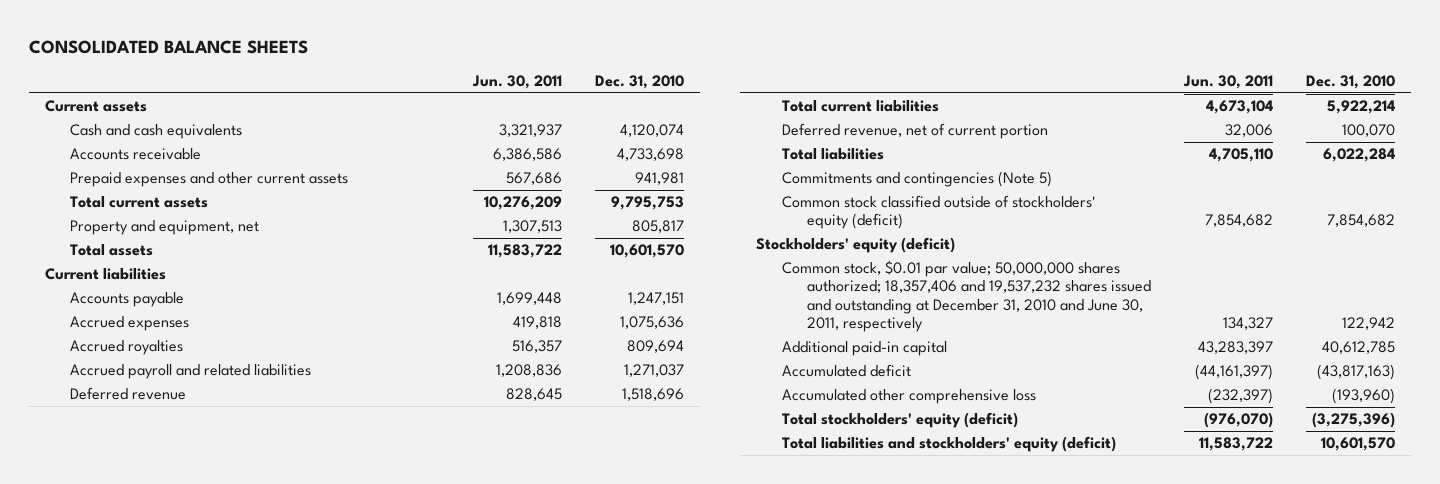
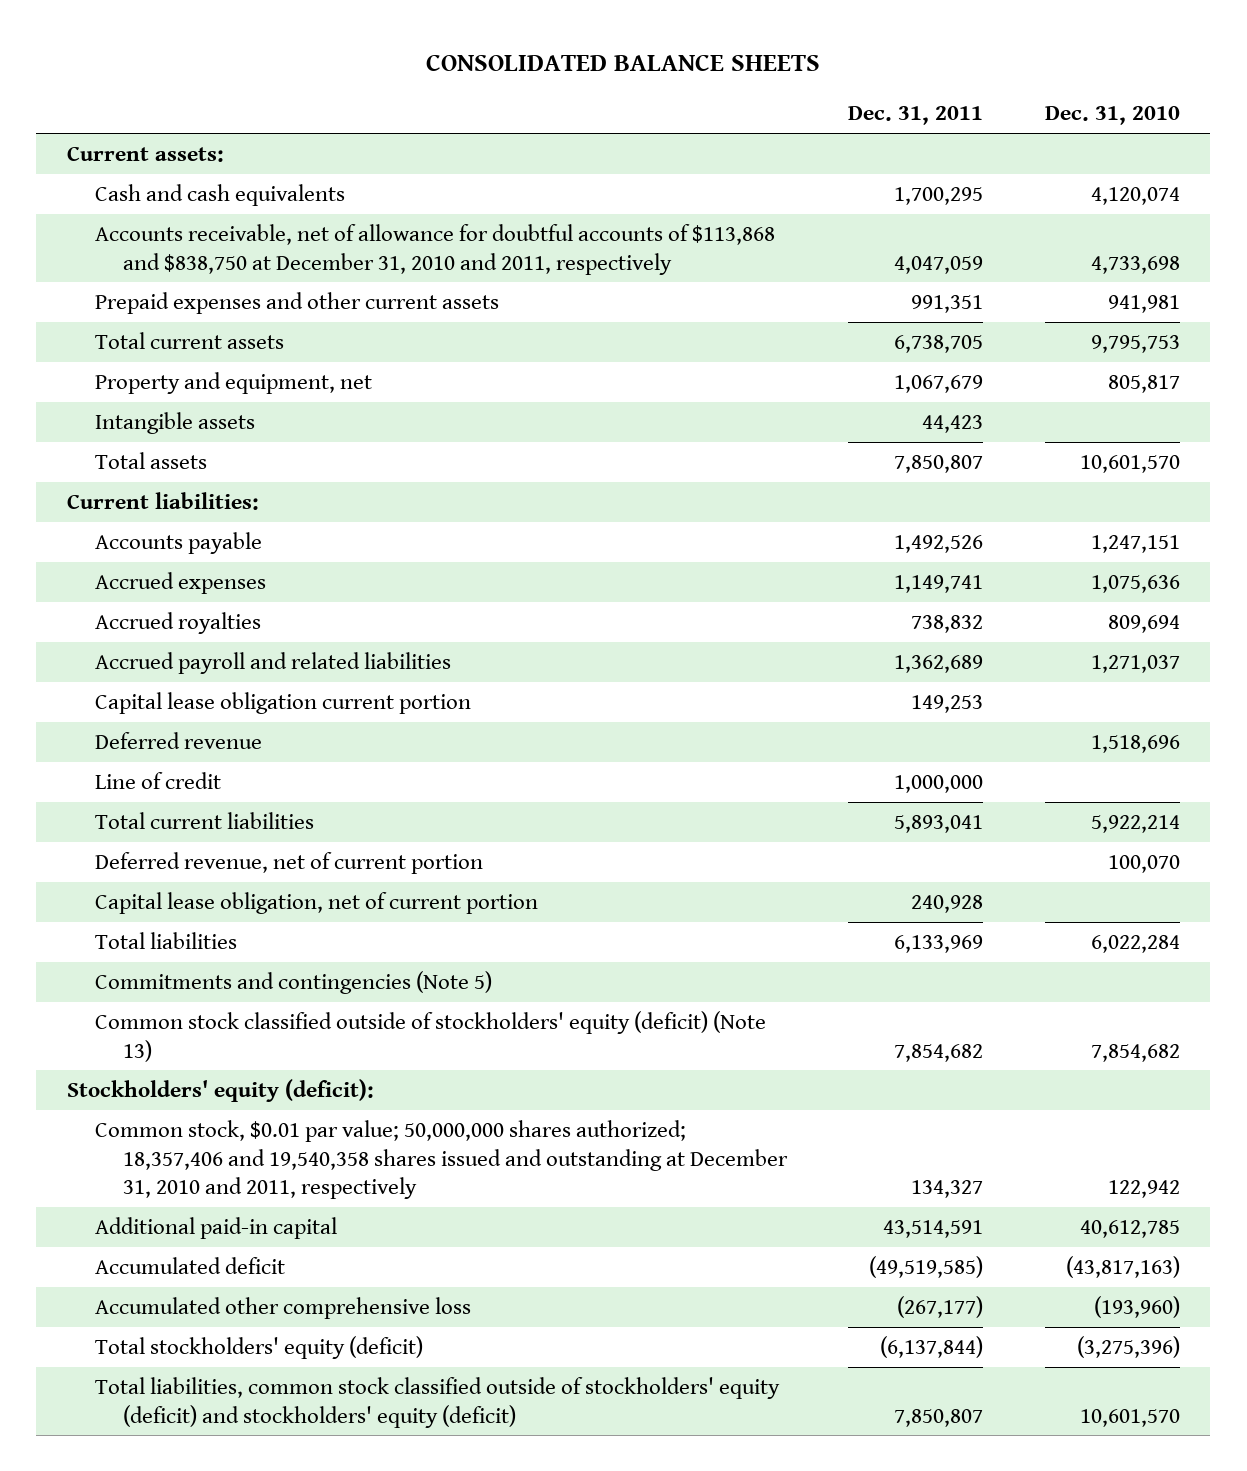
- | Jun. 30, 2011 | Dec. 31, 2010
+ | Dec. 31, 2011 | Dec. 31, 2010
- Current assets
+ Current assets:
- Accounts receivable | 6,386,586 | 4,733,698
+ Accounts receivable, net of allowance for doubtful accounts of $113,868 and $838,750 at December 31, 2010 and 2011, respectively | 4,047,059 | 4,733,698
+ Intangible assets | 44,423 |
- Current liabilities
+ Current liabilities:
+ Capital lease obligation current portion | 149,253 |
+ Line of credit | 1,000,000 |
+ Capital lease obligation, net of current portion | 240,928 |
- Common stock classified outside of stockholders' equity (deficit) | 7,854,682 | 7,854,682
- Stockholders' equity (deficit)
- Common stock, $0.01 par value; 50,000,000 shares authorized; 18,357,406 and 19,537,232 shares issued and outstanding at December 31, 2010 and June 30, 2011, respectively | 134,327 | 122,942
+ Common stock classified outside of stockholders' equity (deficit) (Note 13) | 7,854,682 | 7,854,682
+ Stockholders' equity (deficit):
+ Common stock, $0.01 par value; 50,000,000 shares authorized; 18,357,406 and 19,540,358 shares issued and outstanding at December 31, 2010 and 2011, respectively | 134,327 | 122,942
- Total liabilities and stockholders' equity (deficit) | 11,583,722 | 10,601,570
+ Total liabilities, common stock classified outside of stockholders' equity (deficit) and stockholders' equity (deficit) | 7,850,807 | 10,601,570

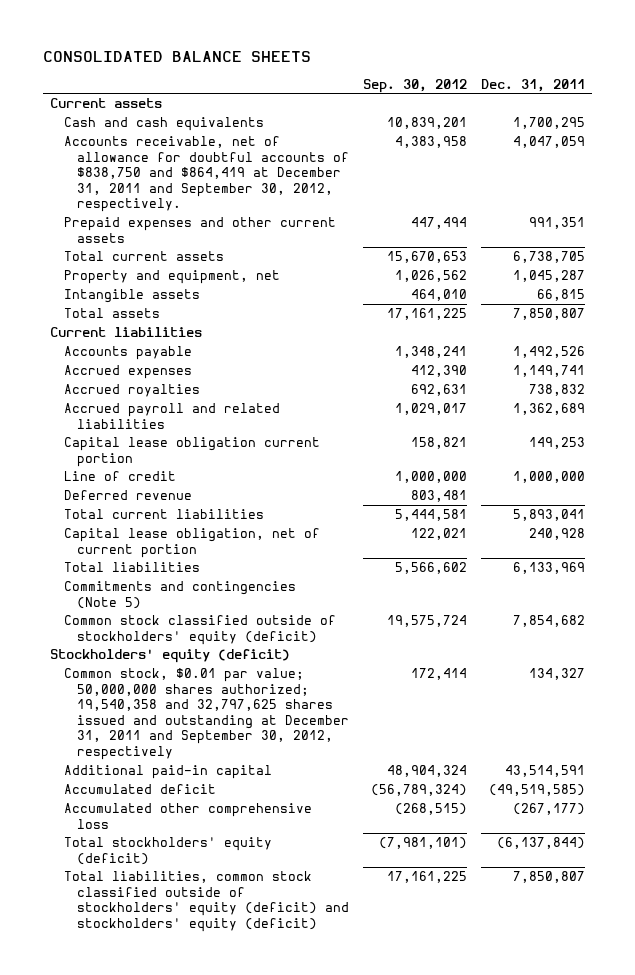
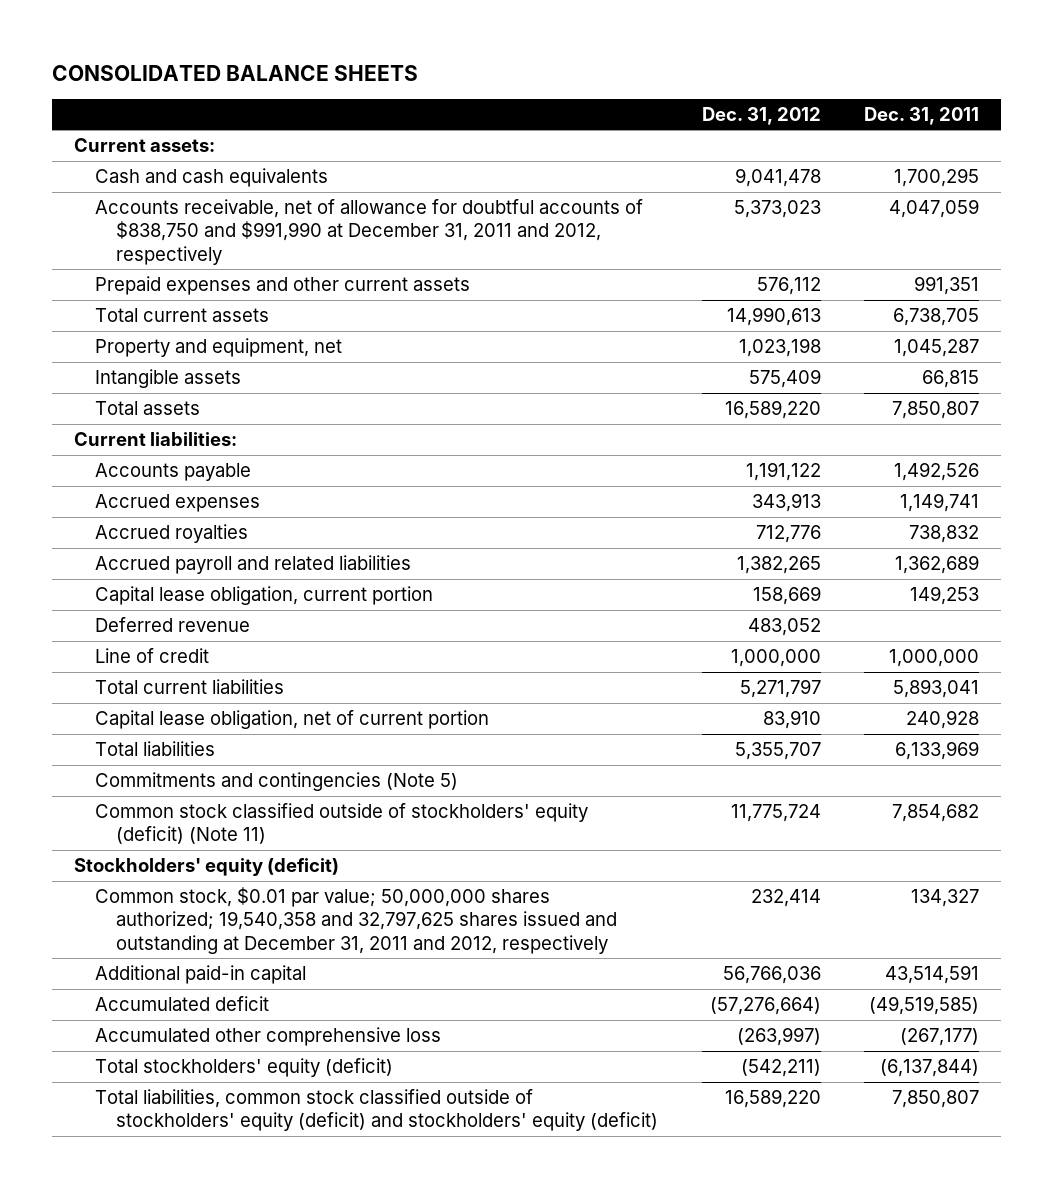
- | Sep. 30, 2012 | Dec. 31, 2011
+ | Dec. 31, 2012 | Dec. 31, 2011
- Current assets
+ Current assets:
- Accounts receivable, net of allowance for doubtful accounts of $838,750 and $864,419 at December 31, 2011 and September 30, 2012, respectively. | 4,383,958 | 4,047,059
+ Accounts receivable, net of allowance for doubtful accounts of $838,750 and $991,990 at December 31, 2011 and 2012, respectively | 5,373,023 | 4,047,059
- Current liabilities
+ Current liabilities:
- Capital lease obligation current portion | 158,821 | 149,253
+ Capital lease obligation, current portion | 158,669 | 149,253
moved down: Line of credit | 1,000,000 | 1,000,000
- Common stock classified outside of stockholders' equity (deficit) | 19,575,724 | 7,854,682
+ Common stock classified outside of stockholders' equity (deficit) (Note 11) | 11,775,724 | 7,854,682
- Common stock, $0.01 par value; 50,000,000 shares authorized; 19,540,358 and 32,797,625 shares issued and outstanding at December 31, 2011 and September 30, 2012, respectively | 172,414 | 134,327
+ Common stock, $0.01 par value; 50,000,000 shares authorized; 19,540,358 and 32,797,625 shares issued and outstanding at December 31, 2011 and 2012, respectively | 232,414 | 134,327

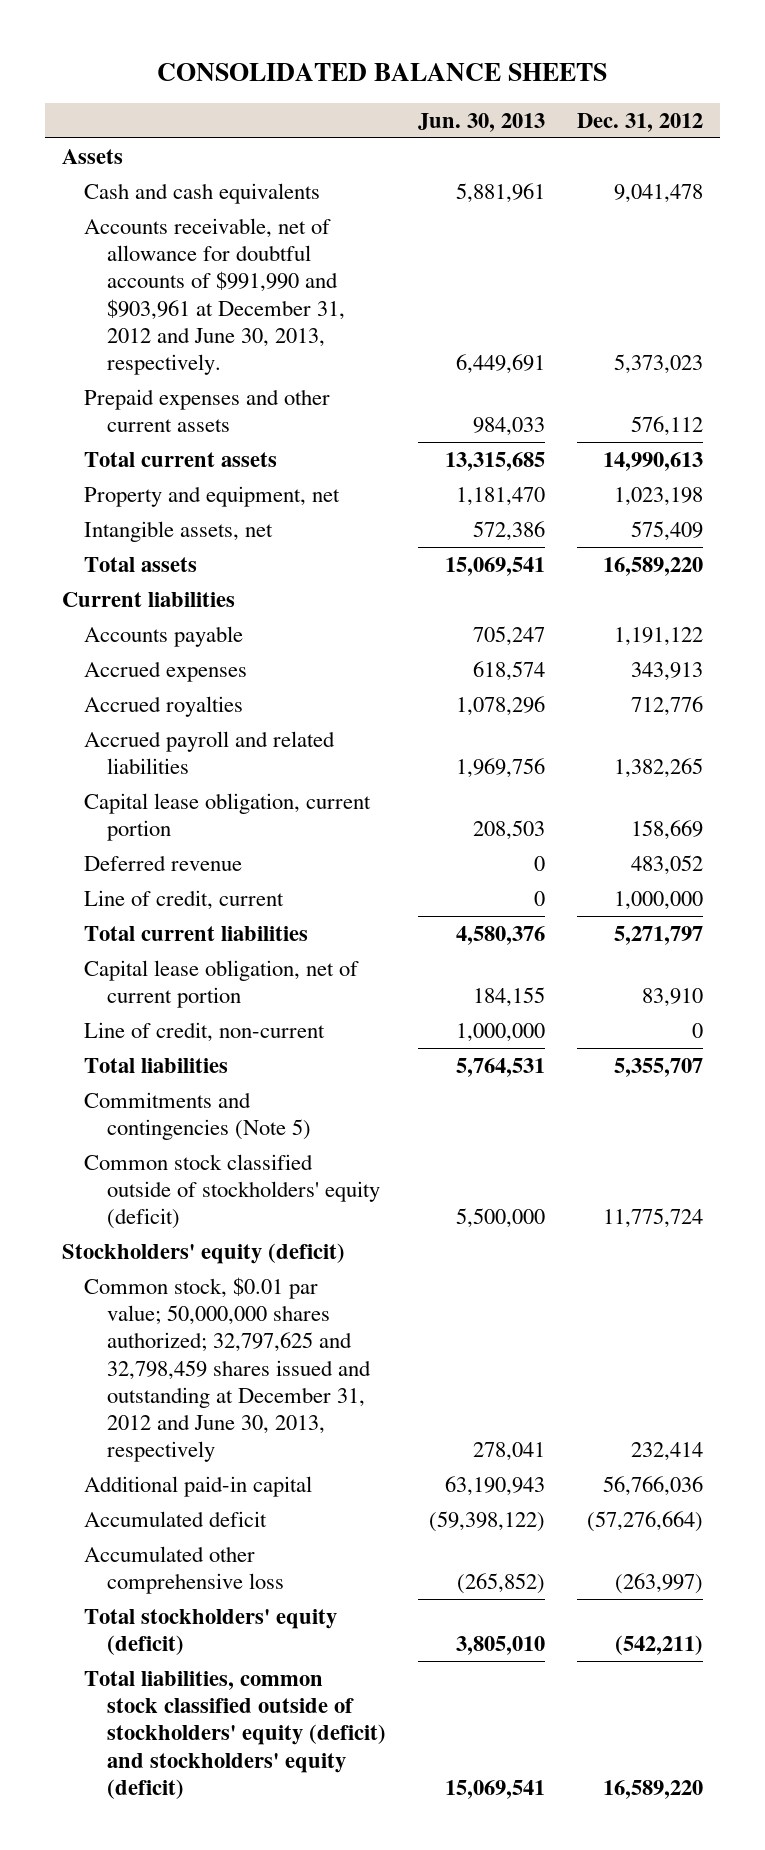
- | Dec. 31, 2012 | Dec. 31, 2011
+ | Jun. 30, 2013 | Dec. 31, 2012
- Current assets:
+ Assets
- Accounts receivable, net of allowance for doubtful accounts of $838,750 and $991,990 at December 31, 2011 and 2012, respectively | 5,373,023 | 4,047,059
+ Accounts receivable, net of allowance for doubtful accounts of $991,990 and $903,961 at December 31, 2012 and June 30, 2013, respectively. | 6,449,691 | 5,373,023
- Intangible assets | 575,409 | 66,815
+ Intangible assets, net | 572,386 | 575,409
- Current liabilities:
+ Current liabilities
- Line of credit | 1,000,000 | 1,000,000
+ Line of credit, current | 0 | 1,000,000
+ Line of credit, non-current | 1,000,000 | 0
- Common stock classified outside of stockholders' equity (deficit) (Note 11) | 11,775,724 | 7,854,682
+ Common stock classified outside of stockholders' equity (deficit) | 5,500,000 | 11,775,724
- Common stock, $0.01 par value; 50,000,000 shares authorized; 19,540,358 and 32,797,625 shares issued and outstanding at December 31, 2011 and 2012, respectively | 232,414 | 134,327
+ Common stock, $0.01 par value; 50,000,000 shares authorized; 32,797,625 and 32,798,459 shares issued and outstanding at December 31, 2012 and June 30, 2013, respectively | 278,041 | 232,414

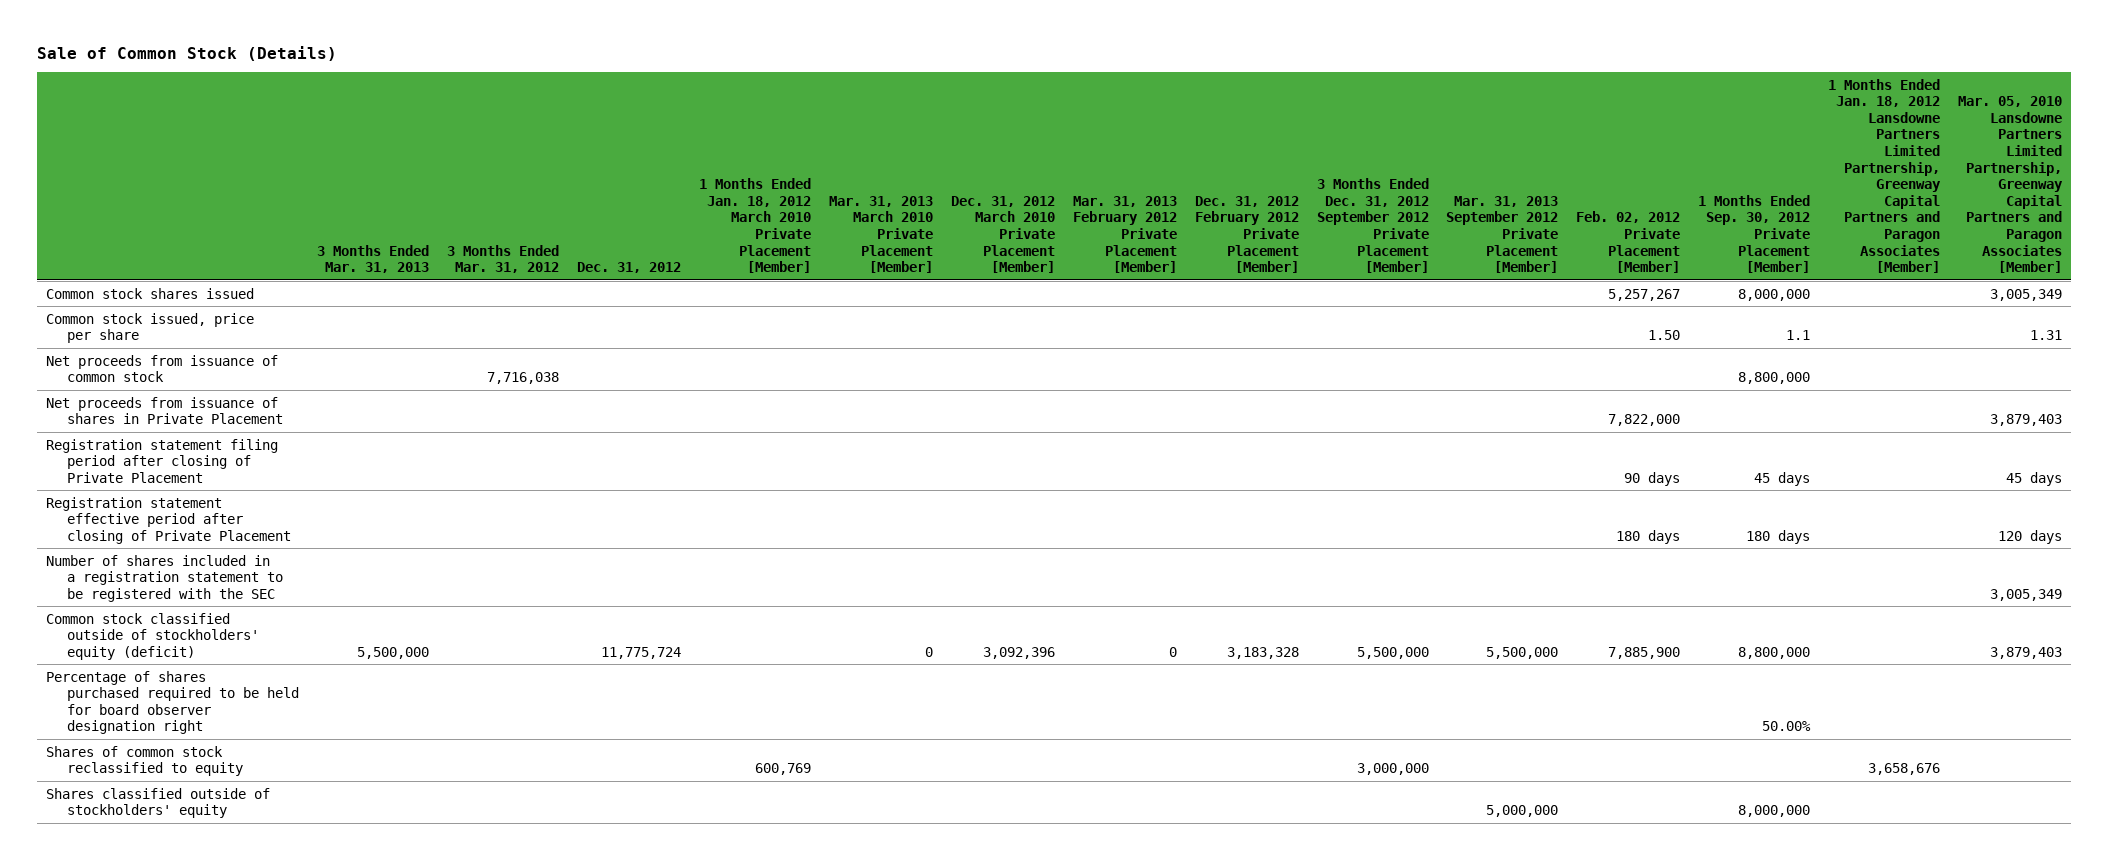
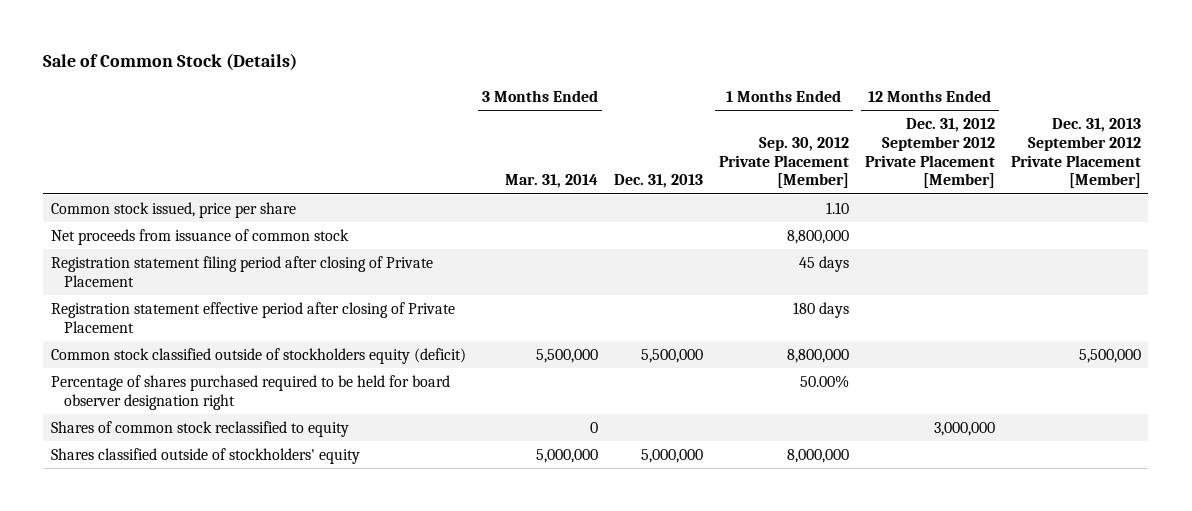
- | 3 Months Ended Mar. 31, 2013 | 3 Months Ended Mar. 31, 2012 | Dec. 31, 2012 | 1 Months Ended Jan. 18, 2012 March 2010 Private Placement [Member] | Mar. 31, 2013 March 2010 Private Placement [Member] | Dec. 31, 2012 March 2010 Private Placement [Member] | Mar. 31, 2013 February 2012 Private Placement [Member] | Dec. 31, 2012 February 2012 Private Placement [Member] | 3 Months Ended Dec. 31, 2012 September 2012 Private Placement [Member] | Mar. 31, 2013 September 2012 Private Placement [Member] | Feb. 02, 2012 Private Placement [Member] | 1 Months Ended Sep. 30, 2012 Private Placement [Member] | 1 Months Ended Jan. 18, 2012 Lansdowne Partners Limited Partnership, Greenway Capital Partners and Paragon Associates [Member] | Mar. 05, 2010 Lansdowne Partners Limited Partnership, Greenway Capital Partners and Paragon Associates [Member]
+ | 3 Months Ended Mar. 31, 2014 | Dec. 31, 2013 | 1 Months Ended Sep. 30, 2012 Private Placement [Member] | 12 Months Ended Dec. 31, 2012 September 2012 Private Placement [Member] | Dec. 31, 2013 September 2012 Private Placement [Member]
- Common stock shares issued | | | | | | | | | | | 5,257,267 | 8,000,000 | | 3,005,349
- Common stock issued, price per share | | | | | | | | | | | 1.50 | 1.1 | | 1.31
+ Common stock issued, price per share | | | 1.10 | |
- Net proceeds from issuance of shares in Private Placement | | | | | | | | | | | 7,822,000 | | | 3,879,403
- Number of shares included in a registration statement to be registered with the SEC | | | | | | | | | | | | | | 3,005,349
- Common stock classified outside of stockholders' equity (deficit) | 5,500,000 | | 11,775,724 | | 0 | 3,092,396 | 0 | 3,183,328 | 5,500,000 | 5,500,000 | 7,885,900 | 8,800,000 | | 3,879,403
+ Common stock classified outside of stockholders equity (deficit) | 5,500,000 | 5,500,000 | 8,800,000 | | 5,500,000

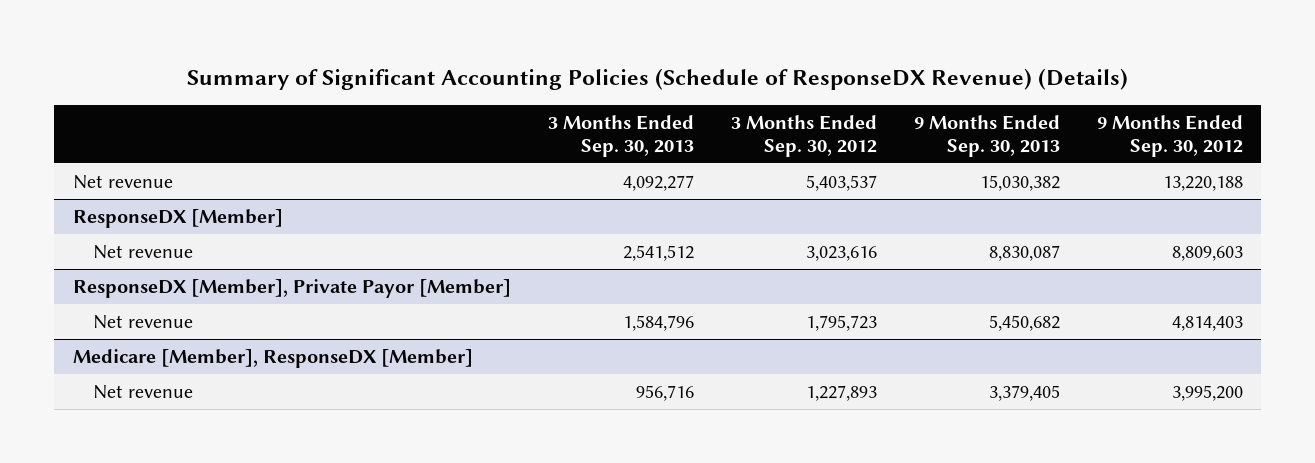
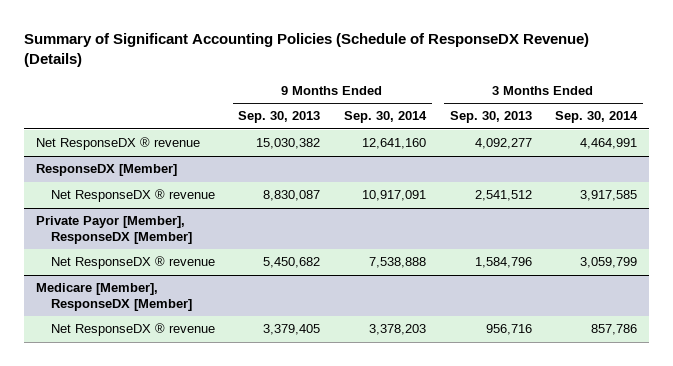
- | 3 Months Ended Sep. 30, 2013 | 3 Months Ended Sep. 30, 2012 | 9 Months Ended Sep. 30, 2013 | 9 Months Ended Sep. 30, 2012
+ | 9 Months Ended Sep. 30, 2013 | 9 Months Ended Sep. 30, 2014 | 3 Months Ended Sep. 30, 2013 | 3 Months Ended Sep. 30, 2014
- Net revenue | 4,092,277 | 5,403,537 | 15,030,382 | 13,220,188
+ Net ResponseDX ® revenue | 15,030,382 | 12,641,160 | 4,092,277 | 4,464,991
@ ResponseDX [Member]
- Net revenue | 2,541,512 | 3,023,616 | 8,830,087 | 8,809,603
- ResponseDX [Member], Private Payor [Member]
- Net revenue | 1,584,796 | 1,795,723 | 5,450,682 | 4,814,403
@ ResponseDX [Member]
+ Net ResponseDX ® revenue | 8,830,087 | 10,917,091 | 2,541,512 | 3,917,585
+ Private Payor [Member], ResponseDX [Member]
+ Net ResponseDX ® revenue | 5,450,682 | 7,538,888 | 1,584,796 | 3,059,799
@ Medicare [Member], ResponseDX [Member]
- Net revenue | 956,716 | 1,227,893 | 3,379,405 | 3,995,200
+ Net ResponseDX ® revenue | 3,379,405 | 3,378,203 | 956,716 | 857,786

